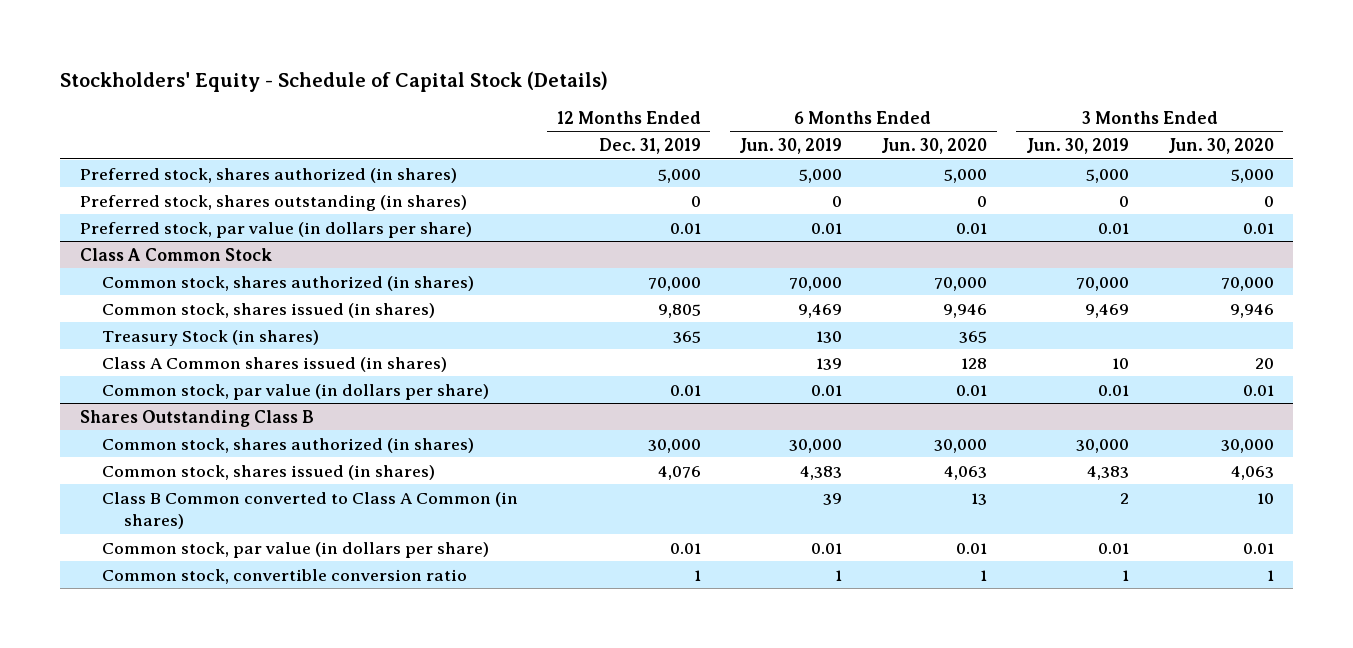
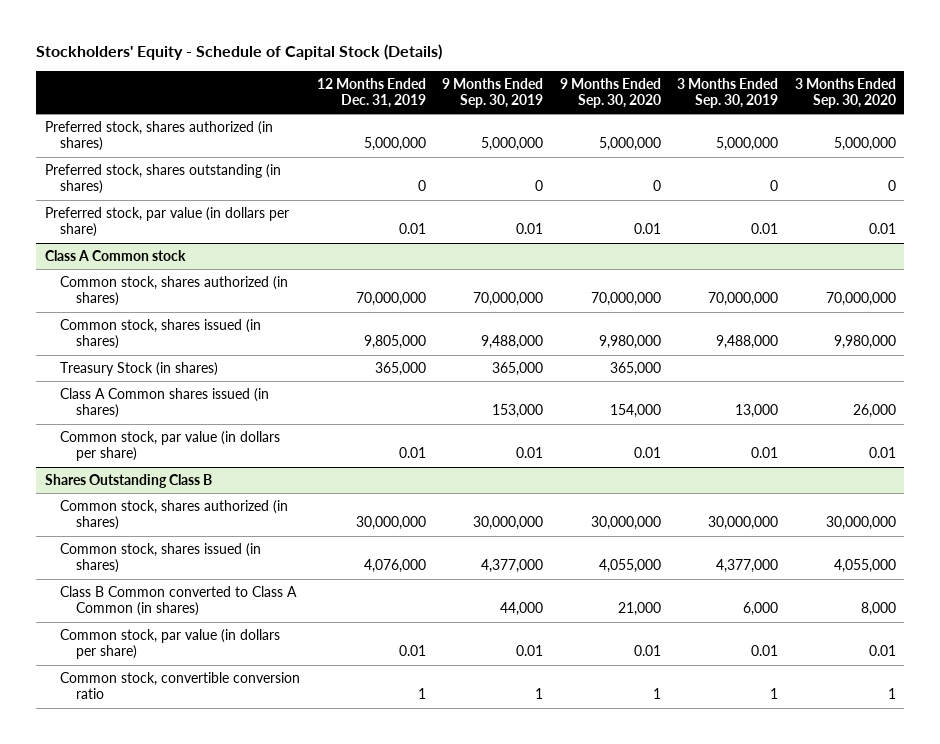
- | 12 Months Ended Dec. 31, 2019 | 6 Months Ended Jun. 30, 2019 | 6 Months Ended Jun. 30, 2020 | 3 Months Ended Jun. 30, 2019 | 3 Months Ended Jun. 30, 2020
+ | 12 Months Ended Dec. 31, 2019 | 9 Months Ended Sep. 30, 2019 | 9 Months Ended Sep. 30, 2020 | 3 Months Ended Sep. 30, 2019 | 3 Months Ended Sep. 30, 2020
- Preferred stock, shares authorized (in shares) | 5,000 | 5,000 | 5,000 | 5,000 | 5,000
+ Preferred stock, shares authorized (in shares) | 5,000,000 | 5,000,000 | 5,000,000 | 5,000,000 | 5,000,000
- Class A Common Stock
- Common stock, shares authorized (in shares) | 70,000 | 70,000 | 70,000 | 70,000 | 70,000
- Common stock, shares issued (in shares) | 9,805 | 9,469 | 9,946 | 9,469 | 9,946
- Treasury Stock (in shares) | 365 | 130 | 365 | |
+ Class A Common stock
+ Common stock, shares authorized (in shares) | 70,000,000 | 70,000,000 | 70,000,000 | 70,000,000 | 70,000,000
+ Common stock, shares issued (in shares) | 9,805,000 | 9,488,000 | 9,980,000 | 9,488,000 | 9,980,000
+ Treasury Stock (in shares) | 365,000 | 365,000 | 365,000 | |
@ Shares Outstanding Class B
- Common stock, shares authorized (in shares) | 30,000 | 30,000 | 30,000 | 30,000 | 30,000
- Common stock, shares issued (in shares) | 4,076 | 4,383 | 4,063 | 4,383 | 4,063
+ Common stock, shares authorized (in shares) | 30,000,000 | 30,000,000 | 30,000,000 | 30,000,000 | 30,000,000
+ Common stock, shares issued (in shares) | 4,076,000 | 4,377,000 | 4,055,000 | 4,377,000 | 4,055,000

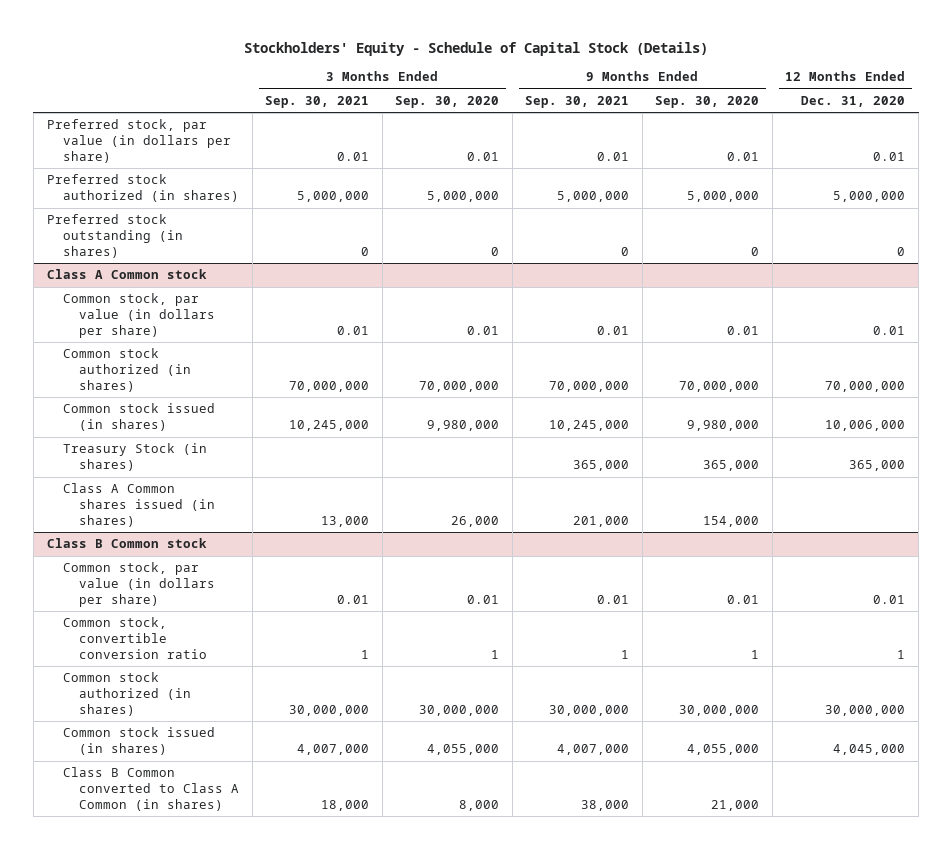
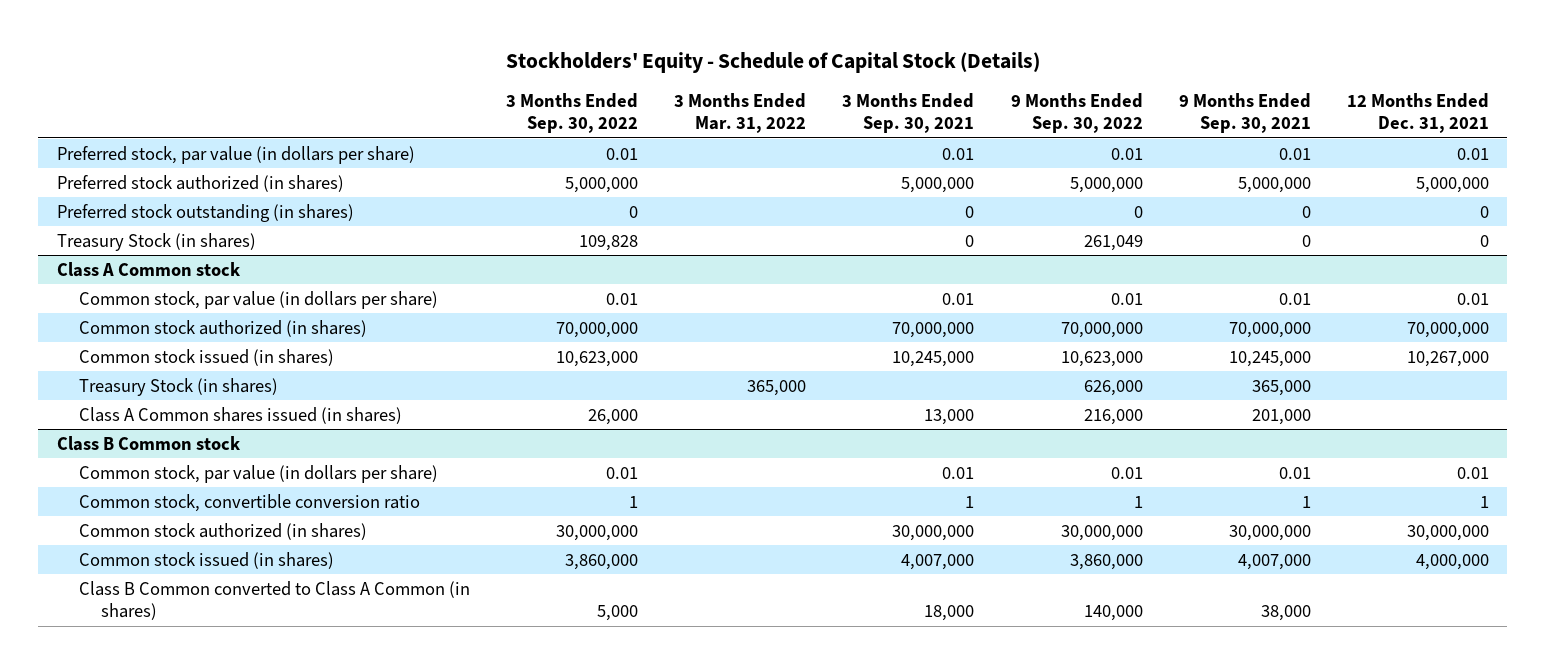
- | 3 Months Ended Sep. 30, 2021 | 3 Months Ended Sep. 30, 2020 | 9 Months Ended Sep. 30, 2021 | 9 Months Ended Sep. 30, 2020 | 12 Months Ended Dec. 31, 2020
+ | 3 Months Ended Sep. 30, 2022 | 3 Months Ended Mar. 31, 2022 | 3 Months Ended Sep. 30, 2021 | 9 Months Ended Sep. 30, 2022 | 9 Months Ended Sep. 30, 2021 | 12 Months Ended Dec. 31, 2021
+ Treasury Stock (in shares) | 109,828 | | 0 | 261,049 | 0 | 0

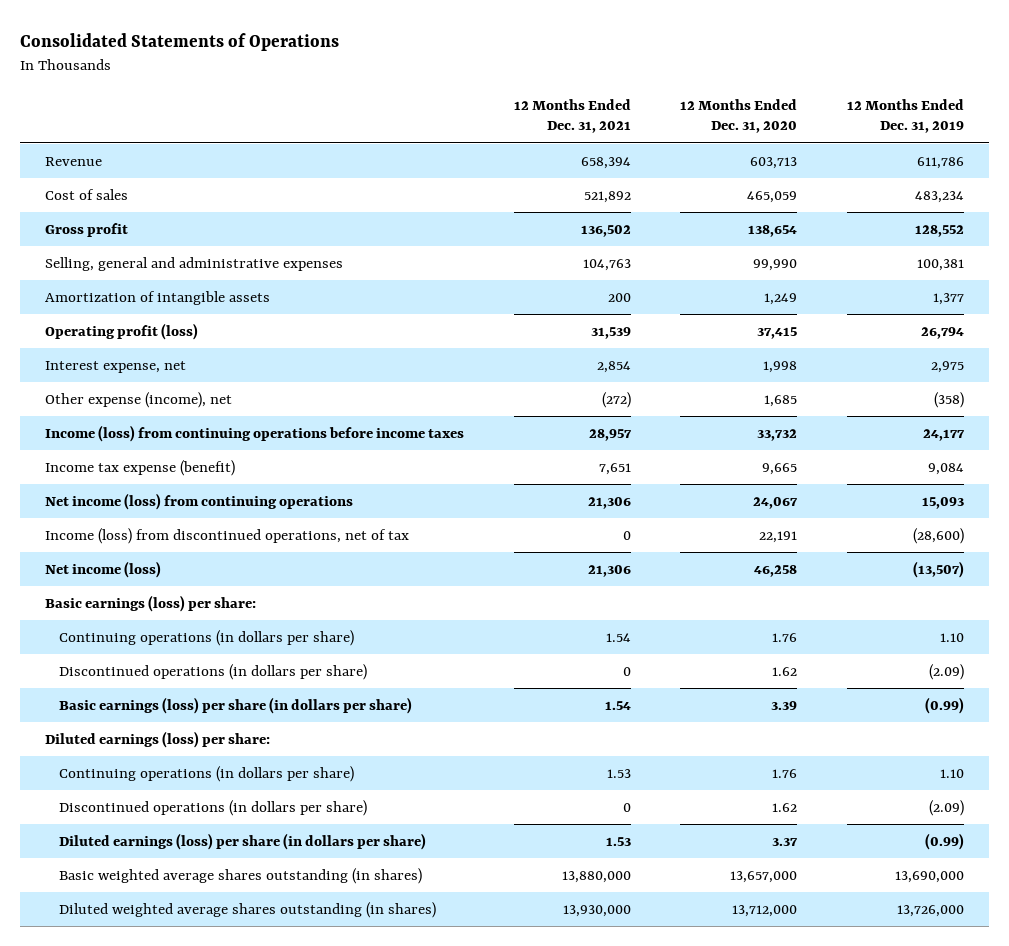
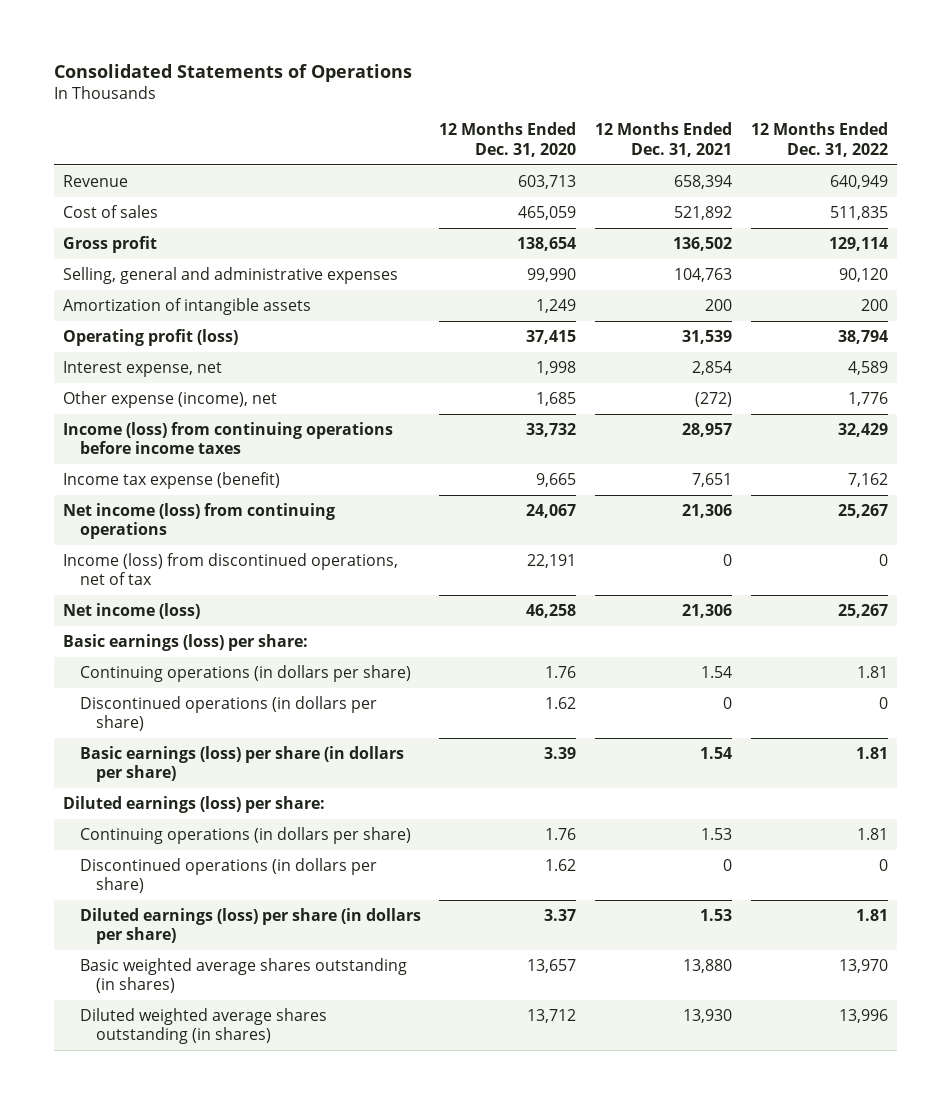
- | 12 Months Ended Dec. 31, 2021 | 12 Months Ended Dec. 31, 2020 | 12 Months Ended Dec. 31, 2019
+ | 12 Months Ended Dec. 31, 2020 | 12 Months Ended Dec. 31, 2021 | 12 Months Ended Dec. 31, 2022
- Basic weighted average shares outstanding (in shares) | 13,880,000 | 13,657,000 | 13,690,000
- Diluted weighted average shares outstanding (in shares) | 13,930,000 | 13,712,000 | 13,726,000
+ Basic weighted average shares outstanding (in shares) | 13,657 | 13,880 | 13,970
+ Diluted weighted average shares outstanding (in shares) | 13,712 | 13,930 | 13,996

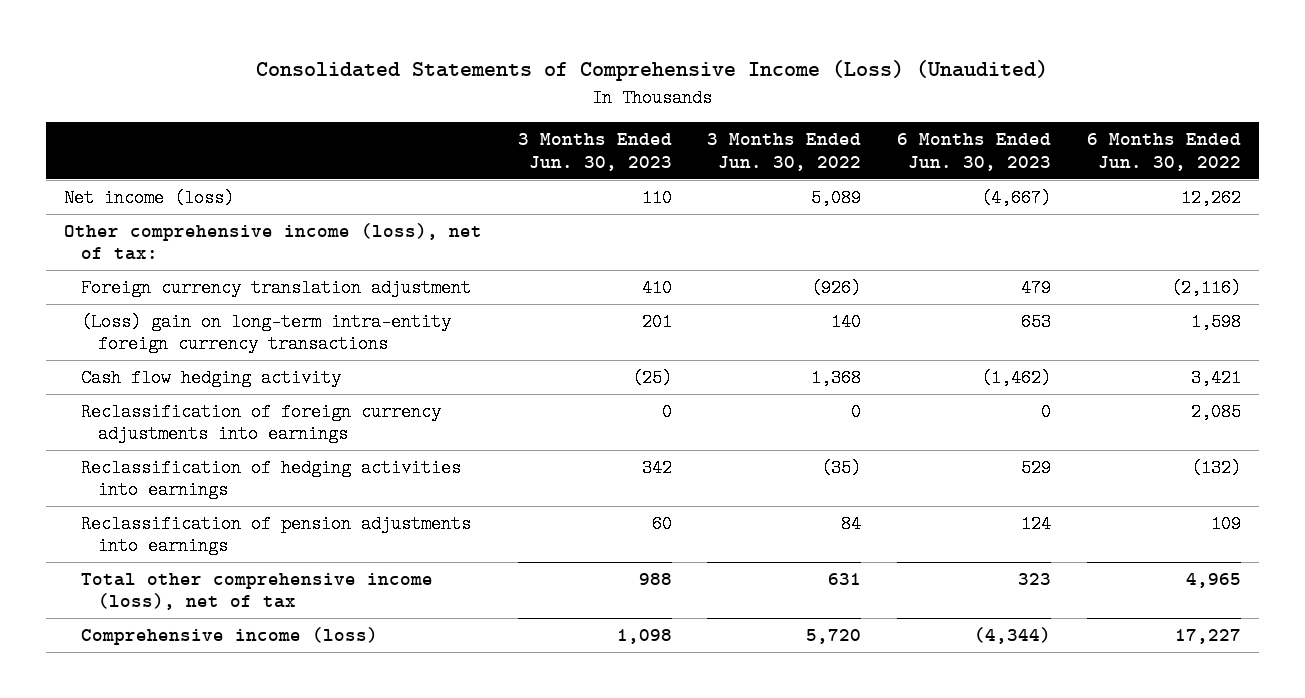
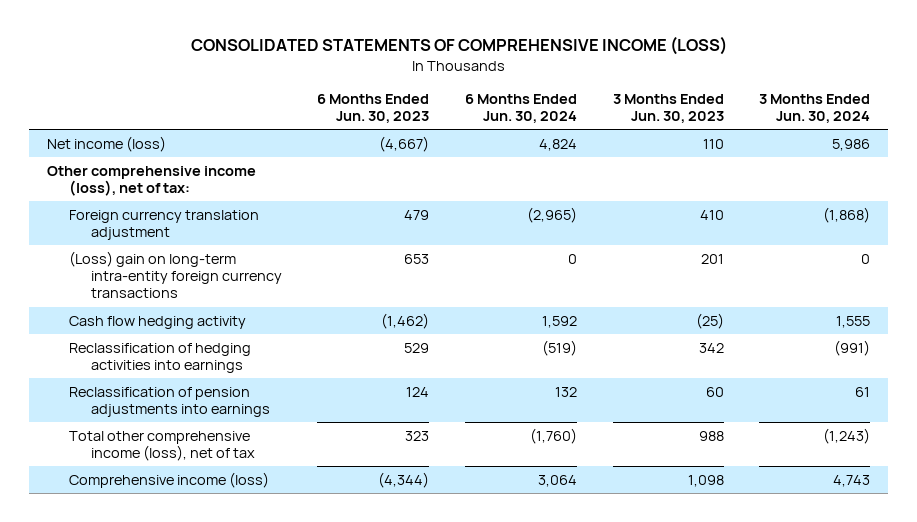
- Consolidated Statements of Comprehensive Income (Loss) (Unaudited)
+ CONSOLIDATED STATEMENTS OF COMPREHENSIVE INCOME (LOSS)
- | 3 Months Ended Jun. 30, 2023 | 3 Months Ended Jun. 30, 2022 | 6 Months Ended Jun. 30, 2023 | 6 Months Ended Jun. 30, 2022
+ | 6 Months Ended Jun. 30, 2023 | 6 Months Ended Jun. 30, 2024 | 3 Months Ended Jun. 30, 2023 | 3 Months Ended Jun. 30, 2024
- Reclassification of foreign currency adjustments into earnings | 0 | 0 | 0 | 2,085

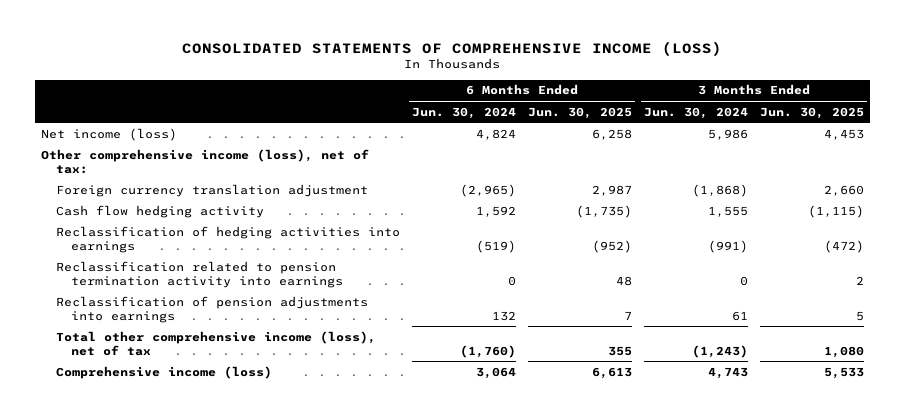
- | 6 Months Ended Jun. 30, 2023 | 6 Months Ended Jun. 30, 2024 | 3 Months Ended Jun. 30, 2023 | 3 Months Ended Jun. 30, 2024
+ | 6 Months Ended Jun. 30, 2024 | 6 Months Ended Jun. 30, 2025 | 3 Months Ended Jun. 30, 2024 | 3 Months Ended Jun. 30, 2025
- (Loss) gain on long-term intra-entity foreign currency transactions | 653 | 0 | 201 | 0
+ Reclassification related to pension termination activity into earnings | 0 | 48 | 0 | 2

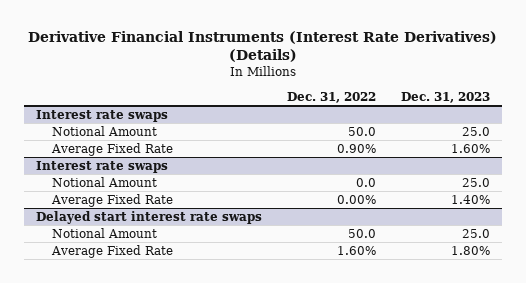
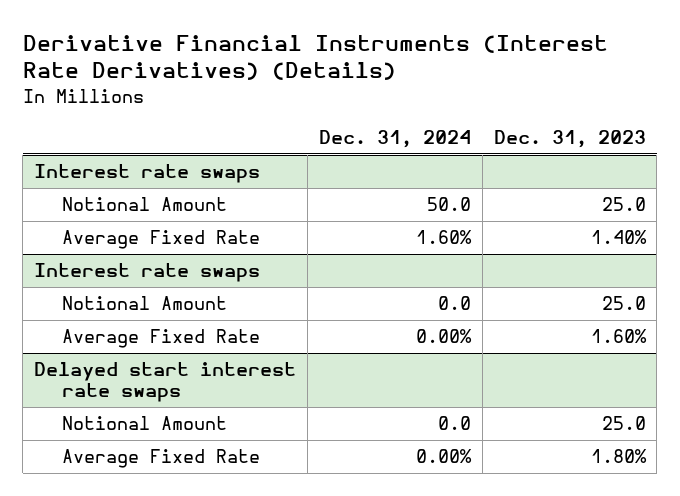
- | Dec. 31, 2022 | Dec. 31, 2023
+ | Dec. 31, 2024 | Dec. 31, 2023
@ Interest rate swaps
moved up: Average Fixed Rate | 1.60% | 1.40%
moved down: Average Fixed Rate | 0.00% | 1.60%

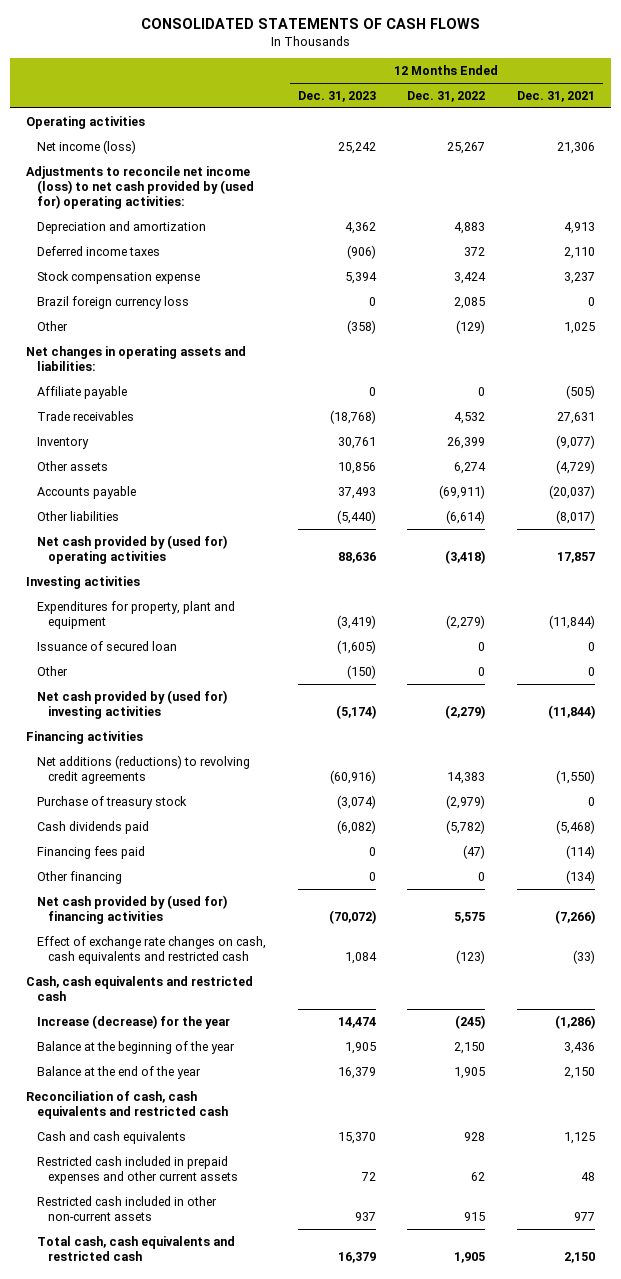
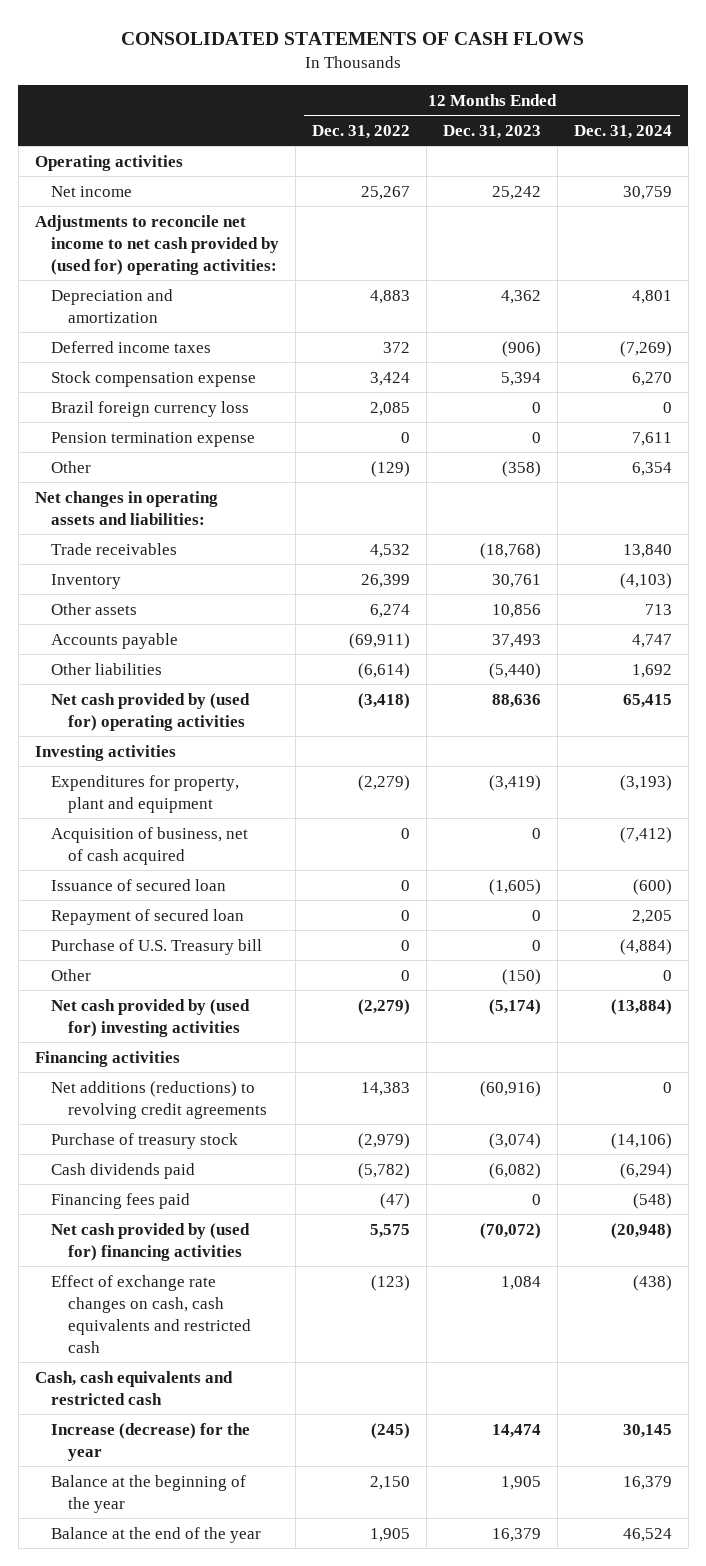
- | 12 Months Ended Dec. 31, 2023 | 12 Months Ended Dec. 31, 2022 | 12 Months Ended Dec. 31, 2021
+ | 12 Months Ended Dec. 31, 2022 | 12 Months Ended Dec. 31, 2023 | 12 Months Ended Dec. 31, 2024
- Net income (loss) | 25,242 | 25,267 | 21,306
- Adjustments to reconcile net income (loss) to net cash provided by (used for) operating activities:
+ Net income | 25,267 | 25,242 | 30,759
+ Adjustments to reconcile net income to net cash provided by (used for) operating activities:
+ Pension termination expense | 0 | 0 | 7,611
- Affiliate payable | 0 | 0 | (505)
+ Acquisition of business, net of cash acquired | 0 | 0 | (7,412)
+ Repayment of secured loan | 0 | 0 | 2,205
+ Purchase of U.S. Treasury bill | 0 | 0 | (4,884)
- Other financing | 0 | 0 | (134)
- Reconciliation of cash, cash equivalents and restricted cash
- Cash and cash equivalents | 15,370 | 928 | 1,125
- Restricted cash included in prepaid expenses and other current assets | 72 | 62 | 48
- Restricted cash included in other non-current assets | 937 | 915 | 977
- Total cash, cash equivalents and restricted cash | 16,379 | 1,905 | 2,150

